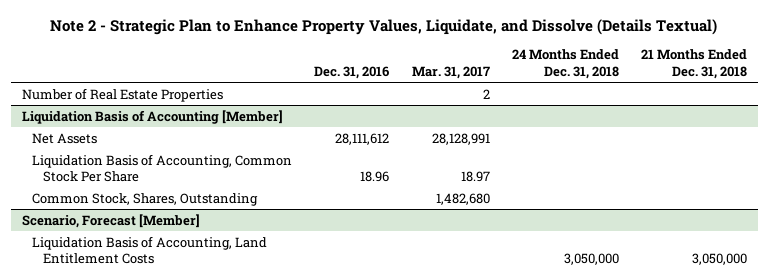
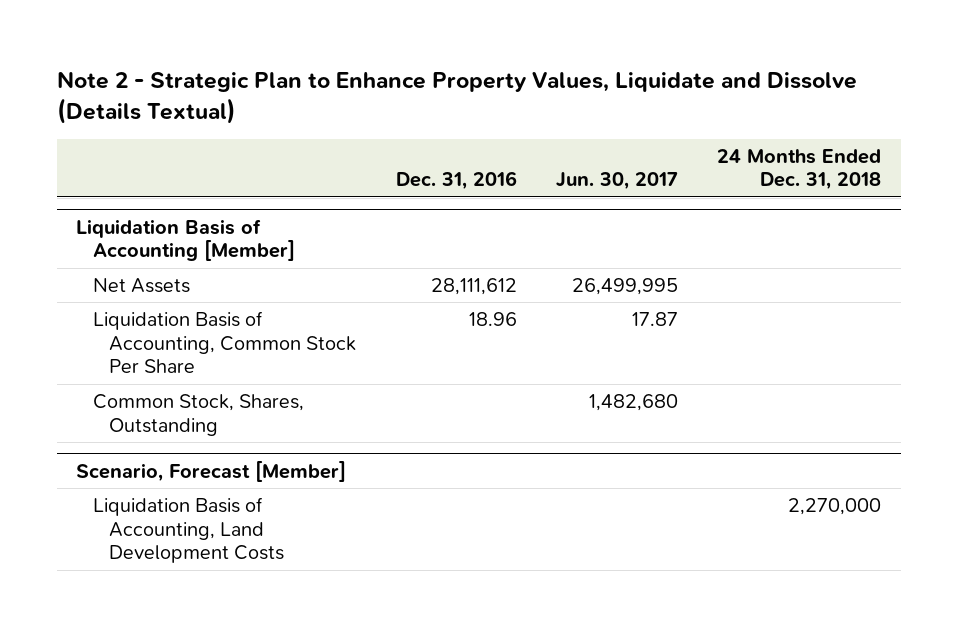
- Note 2 - Strategic Plan to Enhance Property Values, Liquidate, and Dissolve (Details Textual)
+ Note 2 - Strategic Plan to Enhance Property Values, Liquidate and Dissolve (Details Textual)
- | Dec. 31, 2016 | Mar. 31, 2017 | 24 Months Ended Dec. 31, 2018 | 21 Months Ended Dec. 31, 2018
+ | Dec. 31, 2016 | Jun. 30, 2017 | 24 Months Ended Dec. 31, 2018
- Number of Real Estate Properties | | 2 | |
@ Scenario, Forecast [Member]
- Liquidation Basis of Accounting, Land Entitlement Costs | | | 3,050,000 | 3,050,000
+ Liquidation Basis of Accounting, Land Development Costs | | | 2,270,000

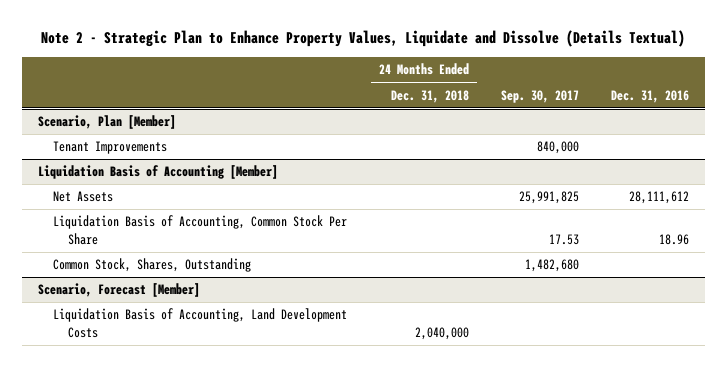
- | Dec. 31, 2016 | Jun. 30, 2017 | 24 Months Ended Dec. 31, 2018
+ | 24 Months Ended Dec. 31, 2018 | Sep. 30, 2017 | Dec. 31, 2016
+ Scenario, Plan [Member]
+ Tenant Improvements | | 840,000 |
@ Scenario, Forecast [Member]
- Liquidation Basis of Accounting, Land Development Costs | | | 2,270,000
+ Liquidation Basis of Accounting, Land Development Costs | 2,040,000 | |

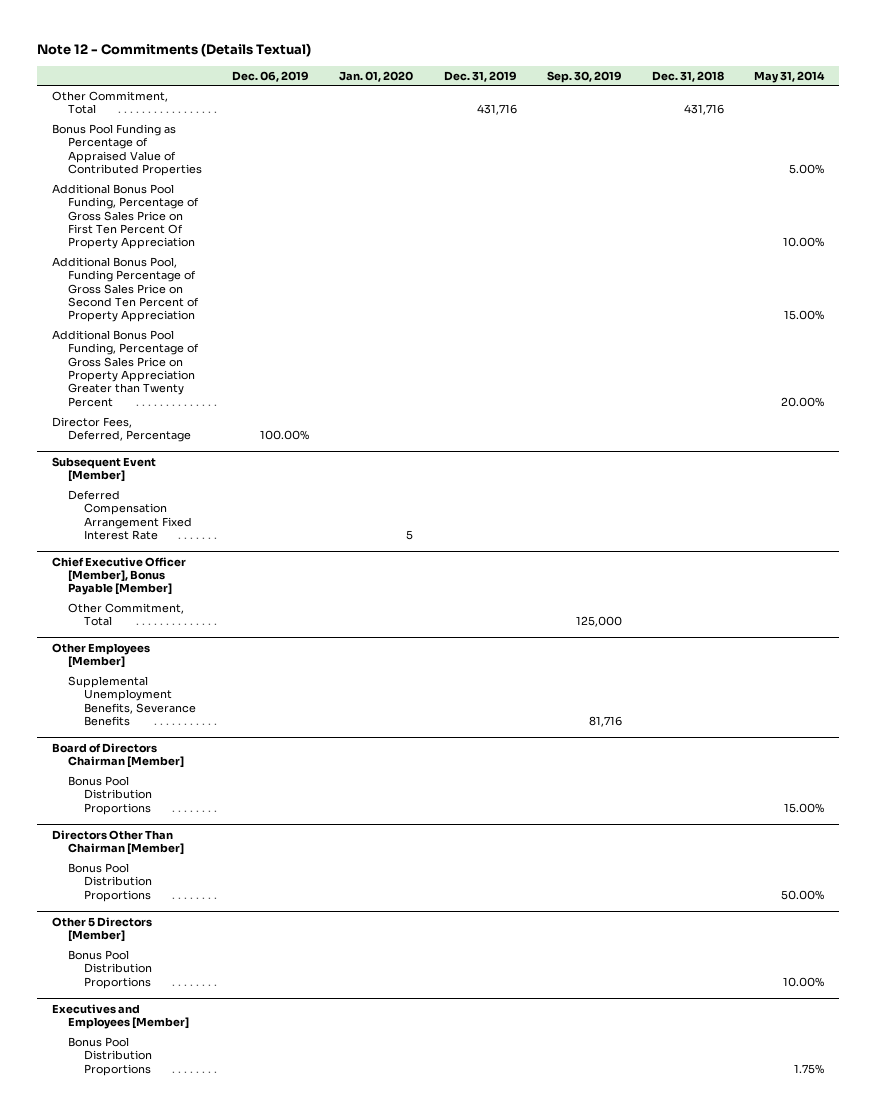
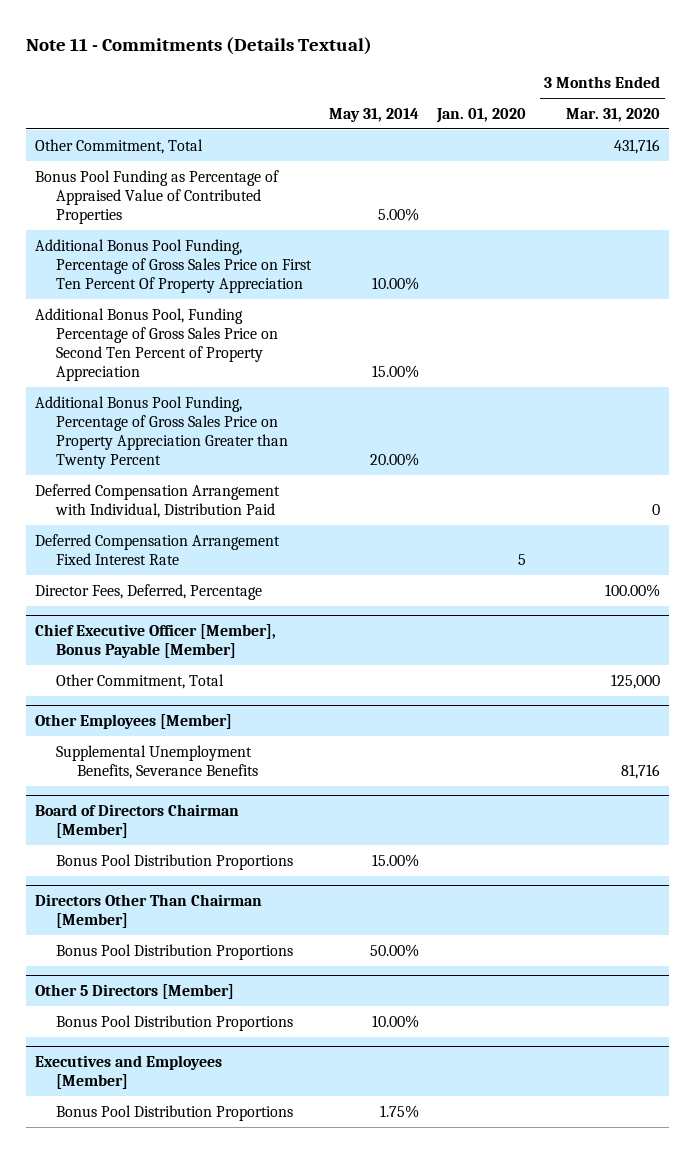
- Note 12 - Commitments (Details Textual)
+ Note 11 - Commitments (Details Textual)
- | Dec. 06, 2019 | Jan. 01, 2020 | Dec. 31, 2019 | Sep. 30, 2019 | Dec. 31, 2018 | May 31, 2014
+ | May 31, 2014 | Jan. 01, 2020 | 3 Months Ended Mar. 31, 2020
+ Deferred Compensation Arrangement with Individual, Distribution Paid | | | 0
+ Deferred Compensation Arrangement Fixed Interest Rate | | 5 |
- Subsequent Event [Member]
- Deferred Compensation Arrangement Fixed Interest Rate | | 5 | | | |

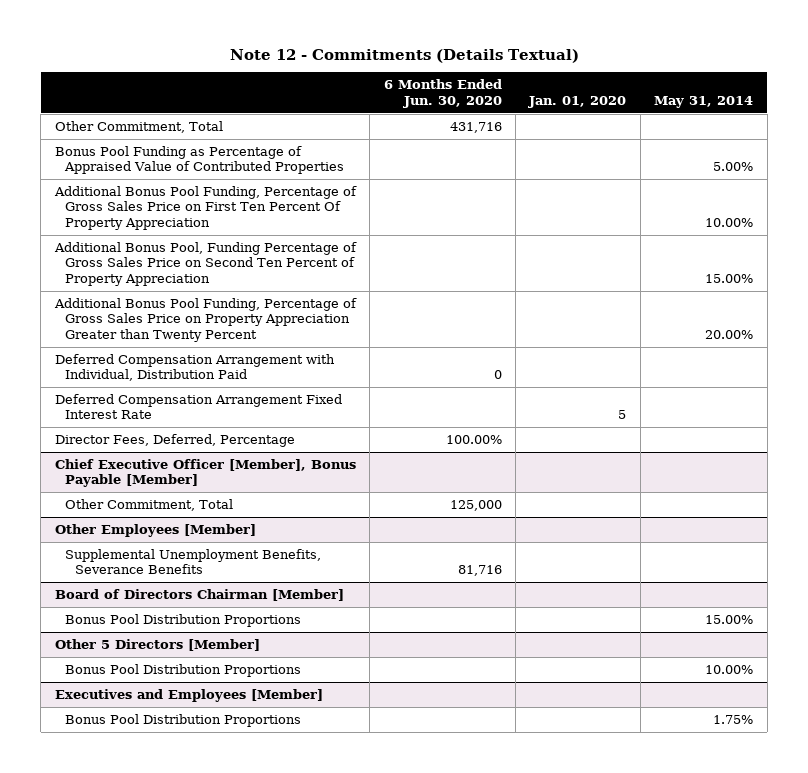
- Note 11 - Commitments (Details Textual)
+ Note 12 - Commitments (Details Textual)
- | May 31, 2014 | Jan. 01, 2020 | 3 Months Ended Mar. 31, 2020
+ | 6 Months Ended Jun. 30, 2020 | Jan. 01, 2020 | May 31, 2014
- Directors Other Than Chairman [Member]
- Bonus Pool Distribution Proportions | 50.00% | |

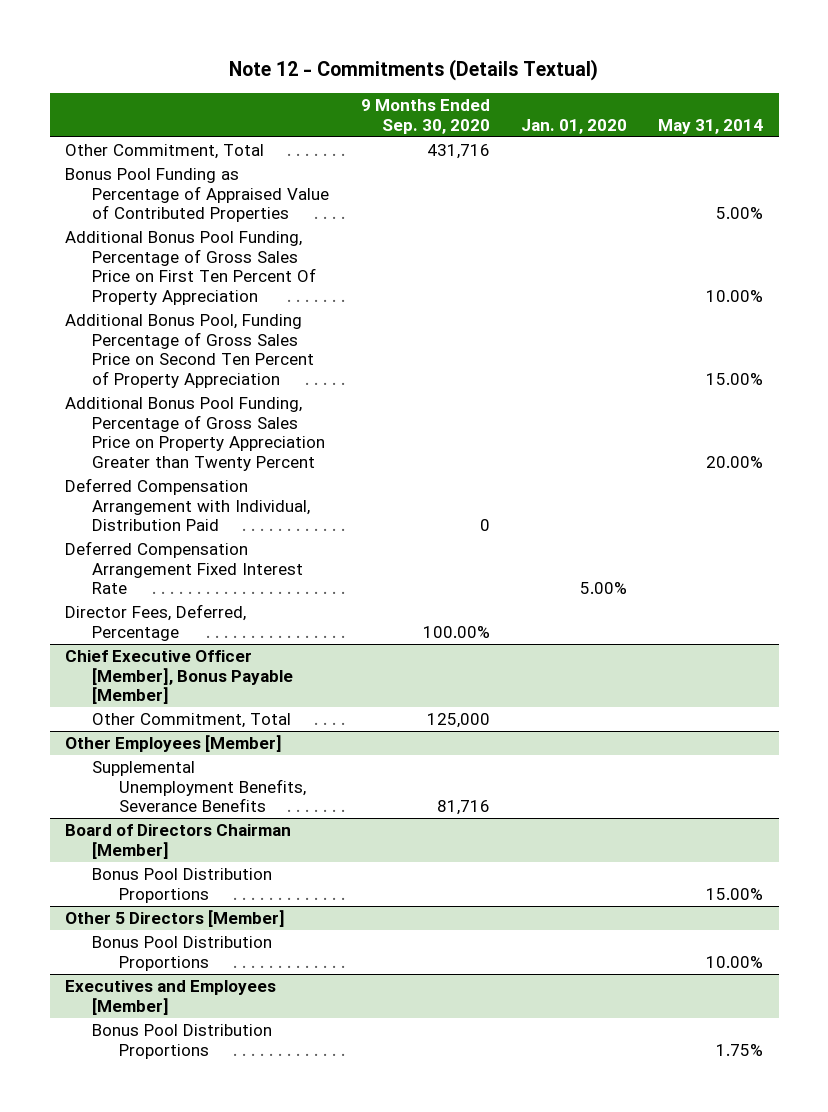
- | 6 Months Ended Jun. 30, 2020 | Jan. 01, 2020 | May 31, 2014
+ | 9 Months Ended Sep. 30, 2020 | Jan. 01, 2020 | May 31, 2014
- Deferred Compensation Arrangement Fixed Interest Rate | | 5 |
+ Deferred Compensation Arrangement Fixed Interest Rate | | 5.00% |

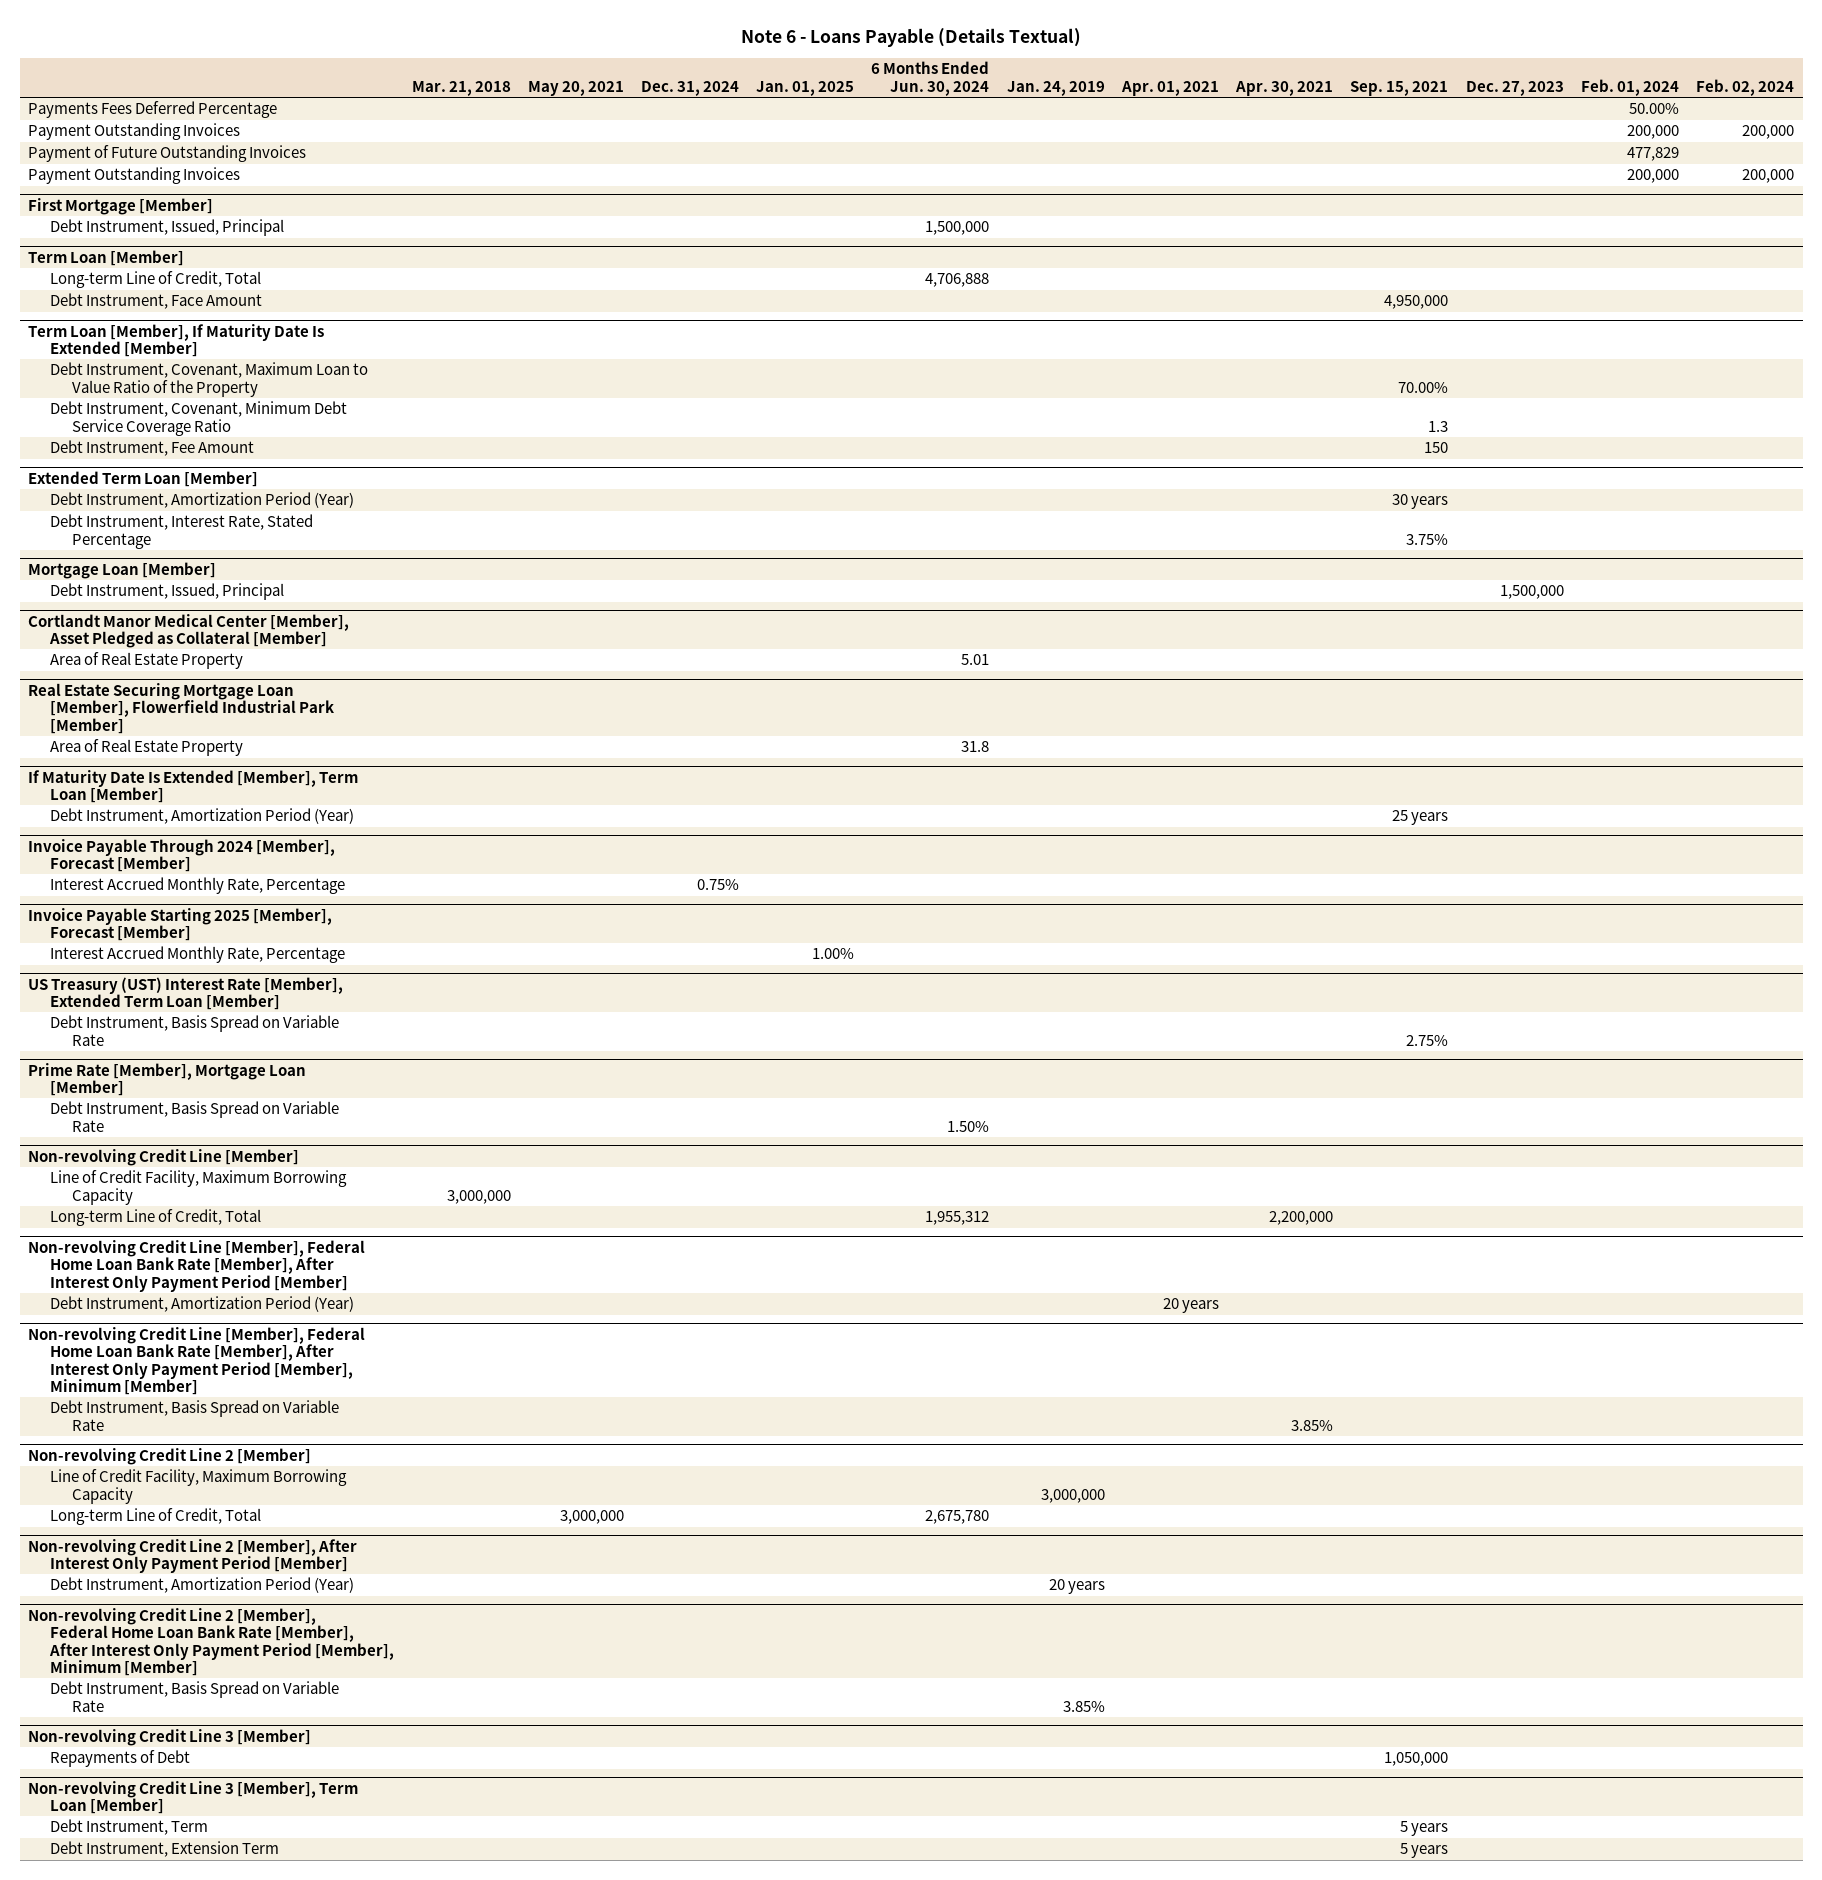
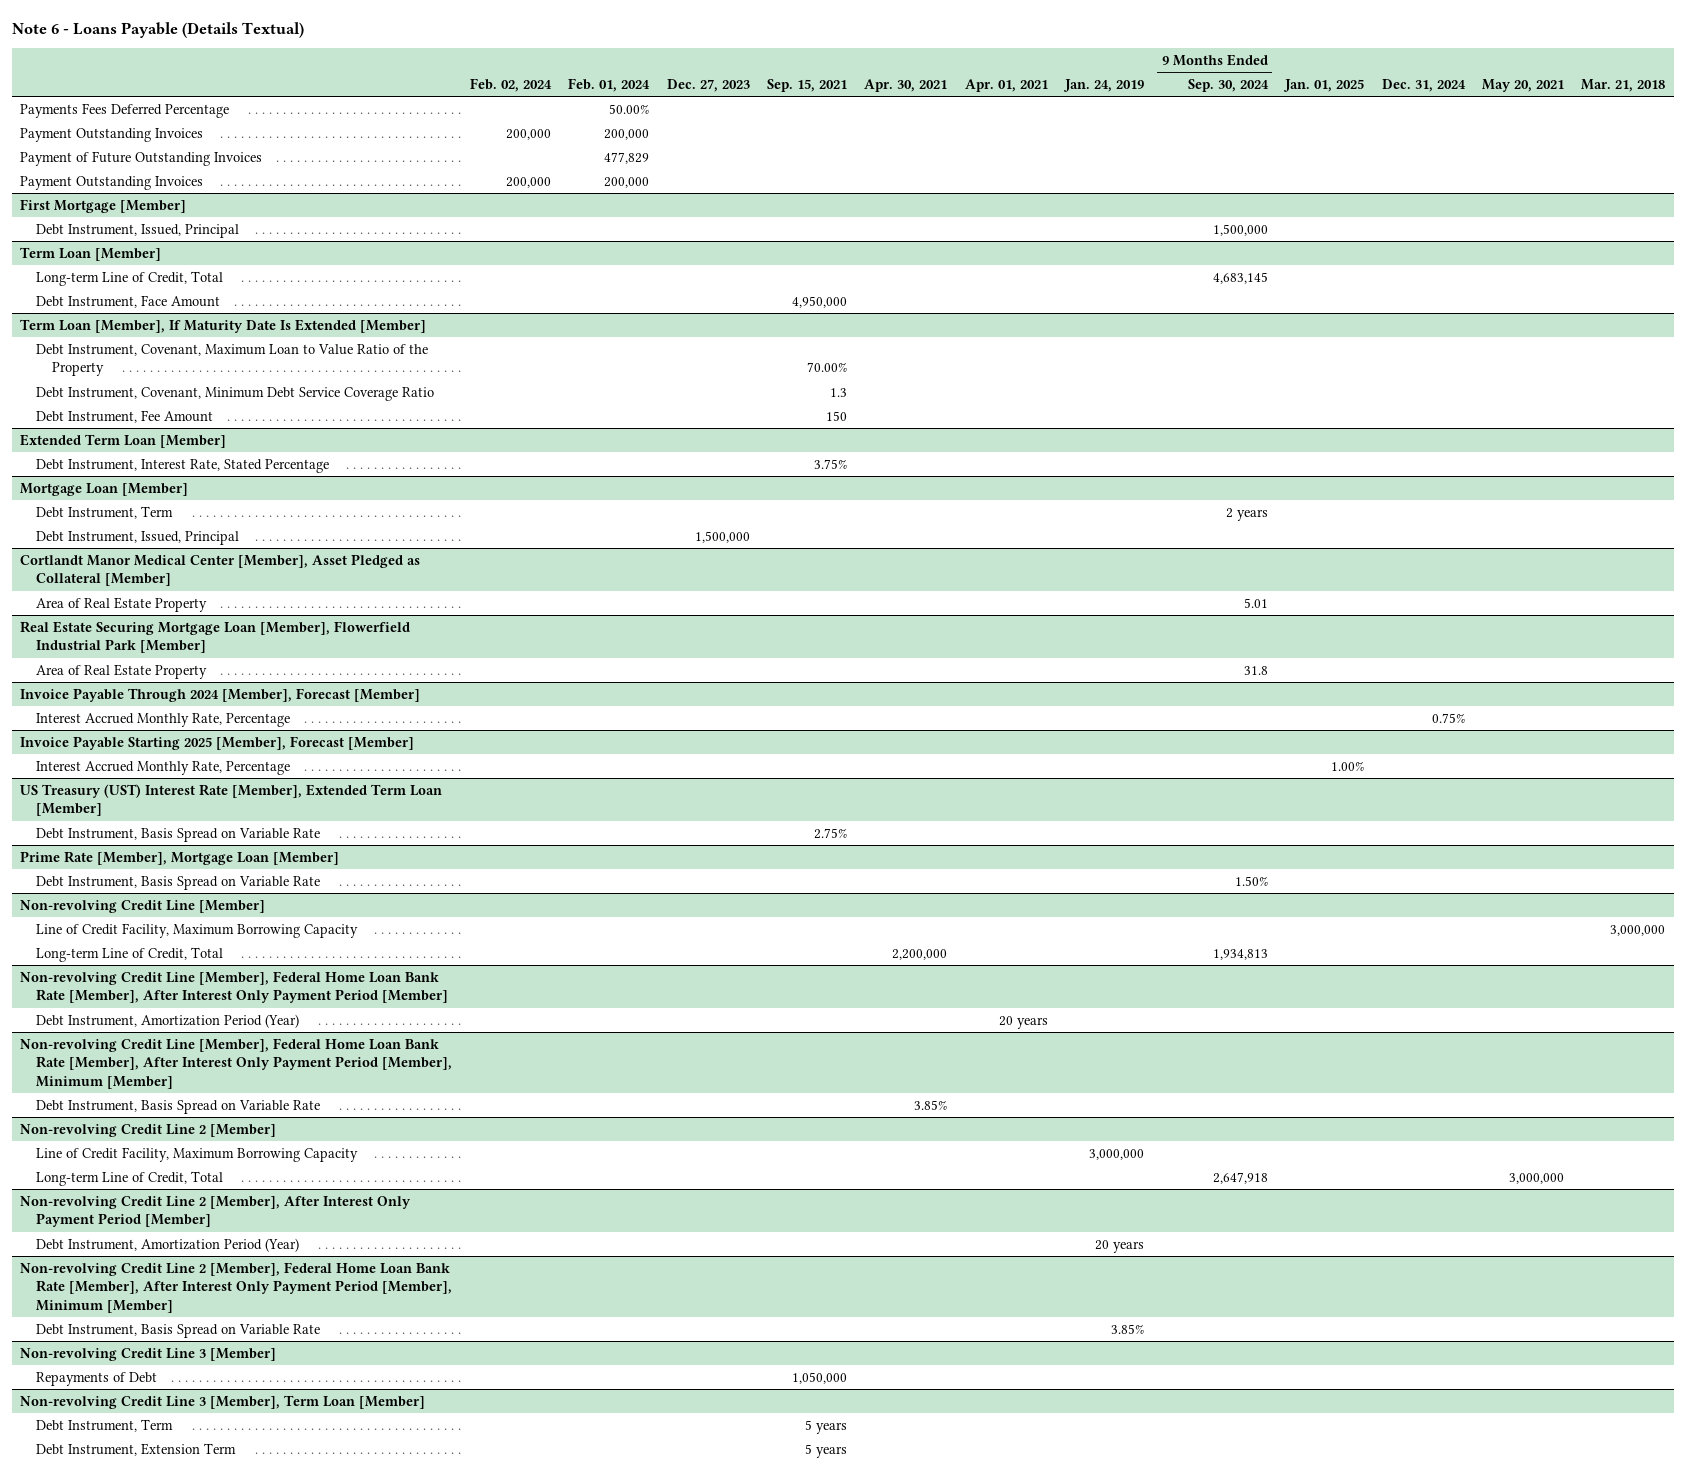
- | Mar. 21, 2018 | May 20, 2021 | Dec. 31, 2024 | Jan. 01, 2025 | 6 Months Ended Jun. 30, 2024 | Jan. 24, 2019 | Apr. 01, 2021 | Apr. 30, 2021 | Sep. 15, 2021 | Dec. 27, 2023 | Feb. 01, 2024 | Feb. 02, 2024
+ | Feb. 02, 2024 | Feb. 01, 2024 | Dec. 27, 2023 | Sep. 15, 2021 | Apr. 30, 2021 | Apr. 01, 2021 | Jan. 24, 2019 | 9 Months Ended Sep. 30, 2024 | Jan. 01, 2025 | Dec. 31, 2024 | May 20, 2021 | Mar. 21, 2018
@ Extended Term Loan [Member]
- Debt Instrument, Amortization Period (Year) | | | | | | | | | 30 years | | |
@ Mortgage Loan [Member]
+ Debt Instrument, Term | | | | | | | | 2 years | | | |
- If Maturity Date Is Extended [Member], Term Loan [Member]
- Debt Instrument, Amortization Period (Year) | | | | | | | | | 25 years | | |

